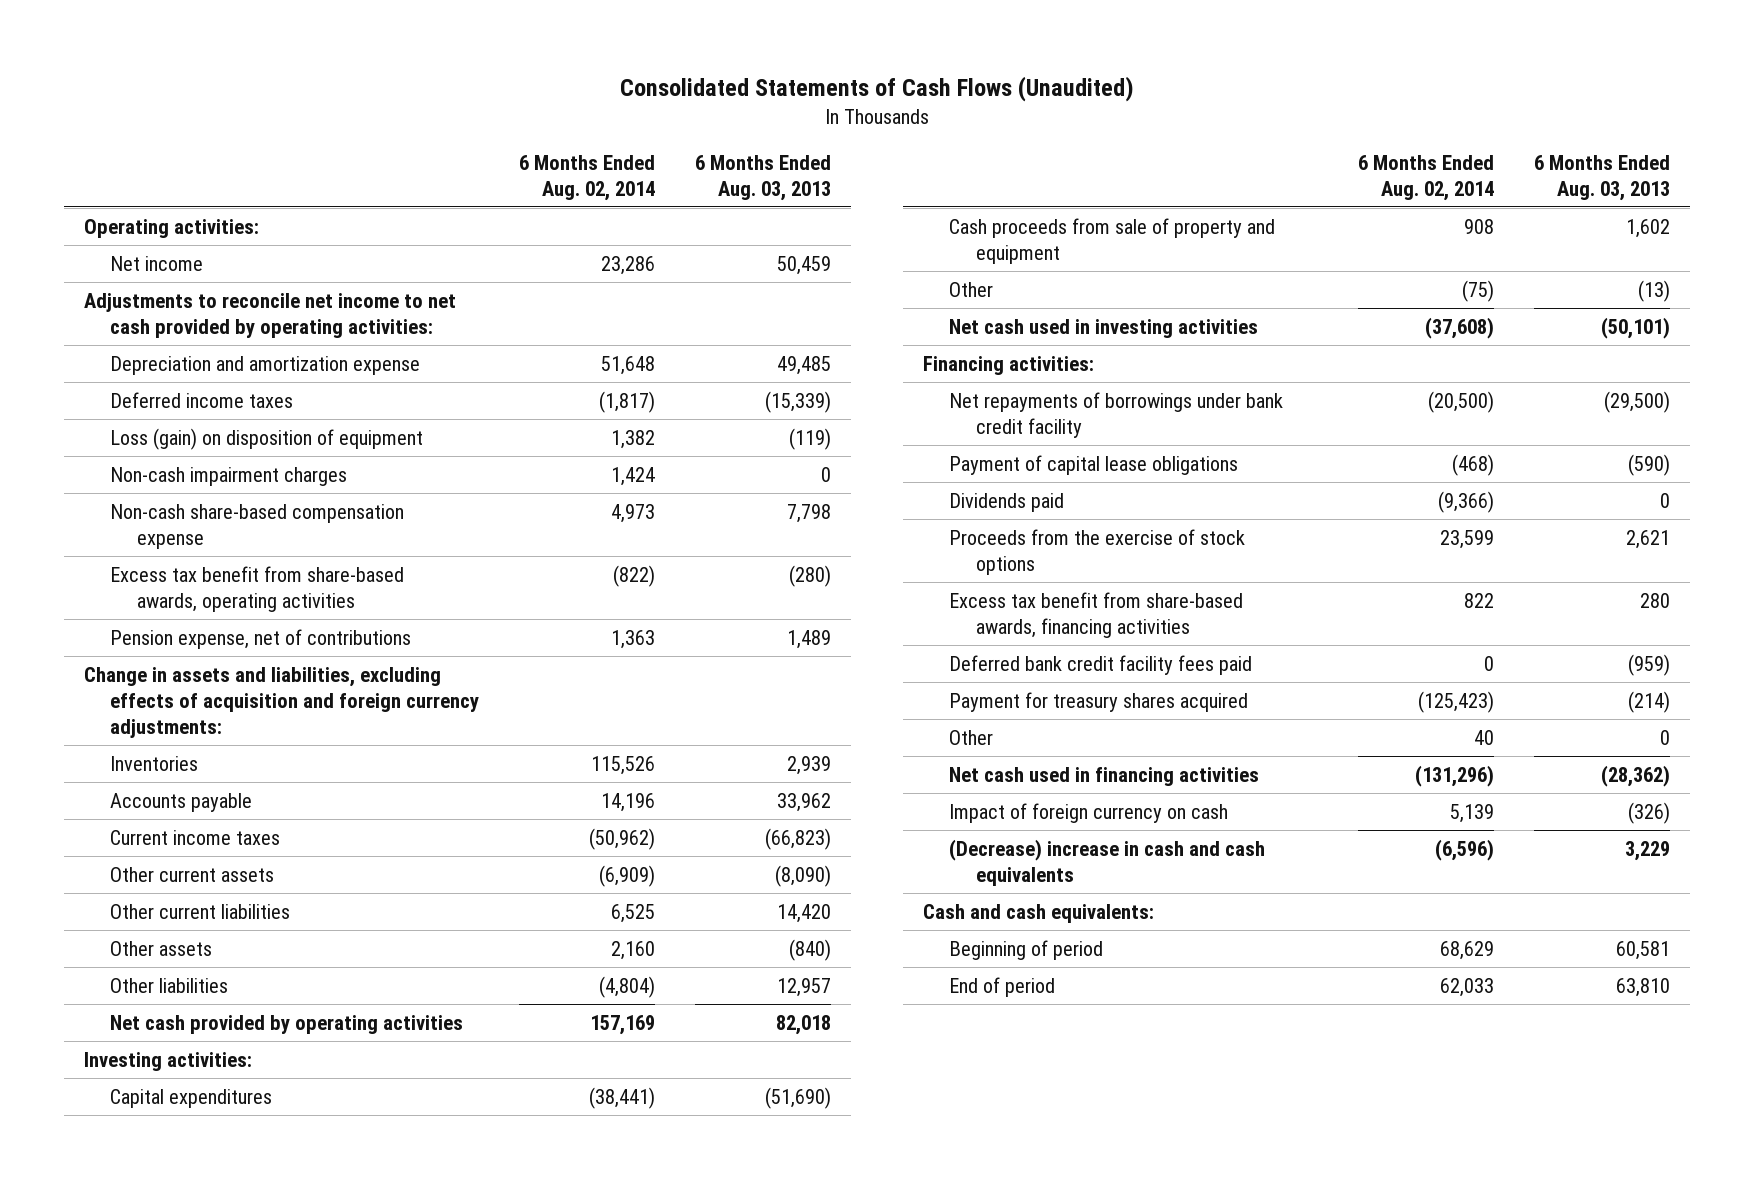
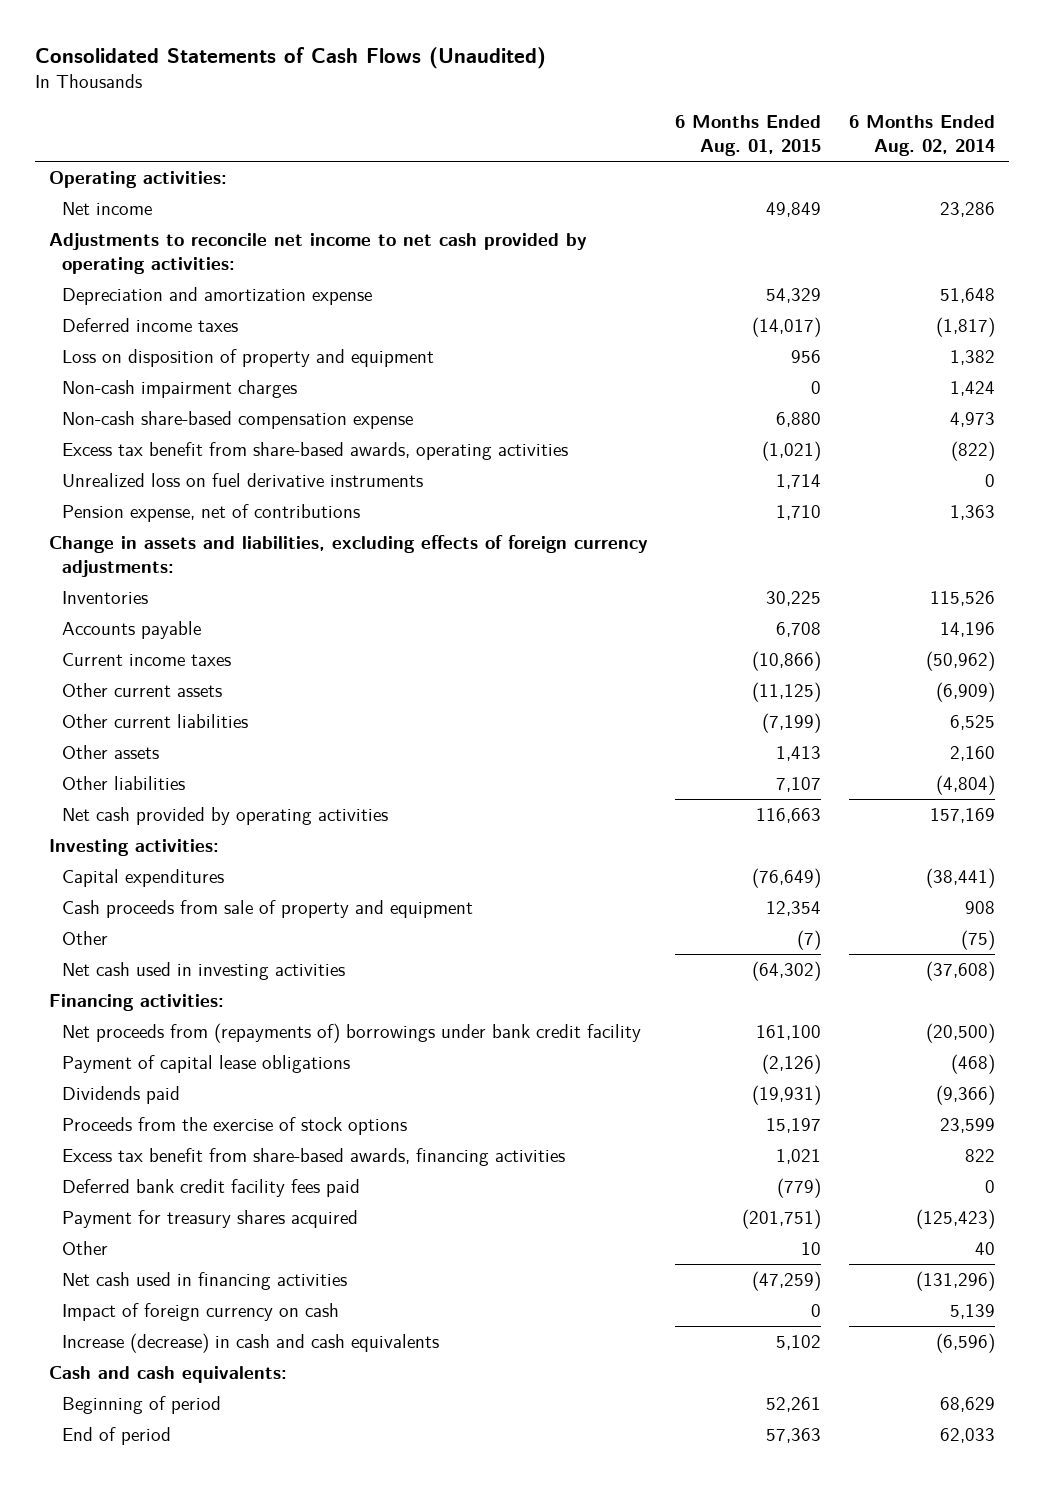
- | 6 Months Ended Aug. 02, 2014 | 6 Months Ended Aug. 03, 2013
+ | 6 Months Ended Aug. 01, 2015 | 6 Months Ended Aug. 02, 2014
- Loss (gain) on disposition of equipment | 1,382 | (119)
+ Loss on disposition of property and equipment | 956 | 1,382
+ Unrealized loss on fuel derivative instruments | 1,714 | 0
- Change in assets and liabilities, excluding effects of acquisition and foreign currency adjustments:
+ Change in assets and liabilities, excluding effects of foreign currency adjustments:
- Net repayments of borrowings under bank credit facility | (20,500) | (29,500)
+ Net proceeds from (repayments of) borrowings under bank credit facility | 161,100 | (20,500)
- (Decrease) increase in cash and cash equivalents | (6,596) | 3,229
+ Increase (decrease) in cash and cash equivalents | 5,102 | (6,596)

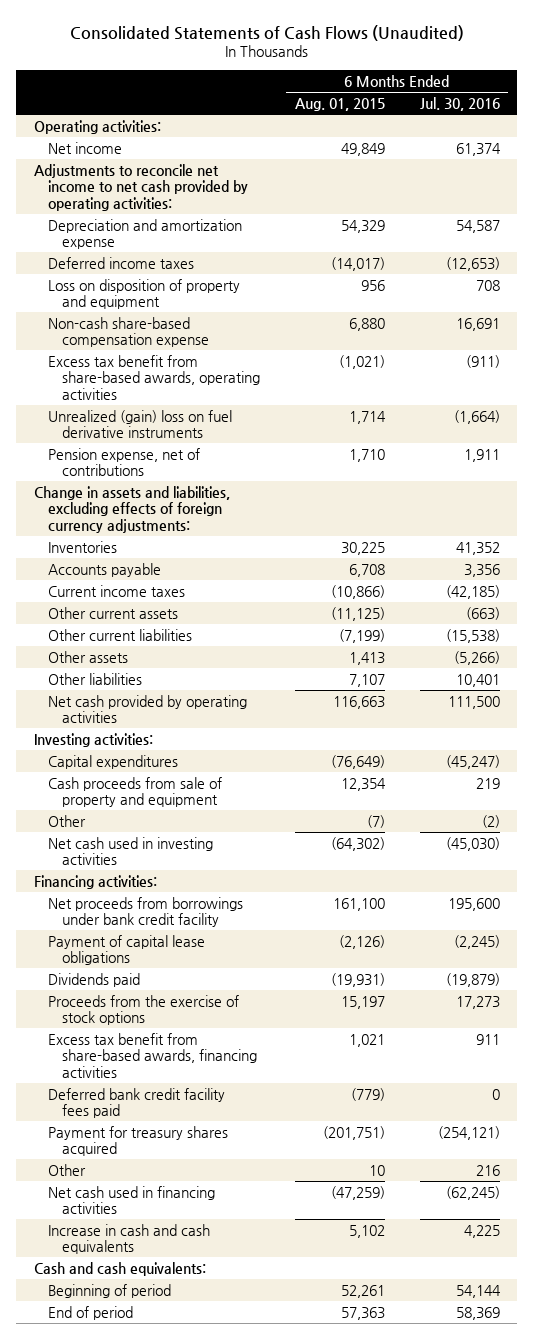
- | 6 Months Ended Aug. 01, 2015 | 6 Months Ended Aug. 02, 2014
+ | 6 Months Ended Aug. 01, 2015 | 6 Months Ended Jul. 30, 2016
- Non-cash impairment charges | 0 | 1,424
- Unrealized loss on fuel derivative instruments | 1,714 | 0
+ Unrealized (gain) loss on fuel derivative instruments | 1,714 | (1,664)
- Net proceeds from (repayments of) borrowings under bank credit facility | 161,100 | (20,500)
+ Net proceeds from borrowings under bank credit facility | 161,100 | 195,600
- Impact of foreign currency on cash | 0 | 5,139
- Increase (decrease) in cash and cash equivalents | 5,102 | (6,596)
+ Increase in cash and cash equivalents | 5,102 | 4,225

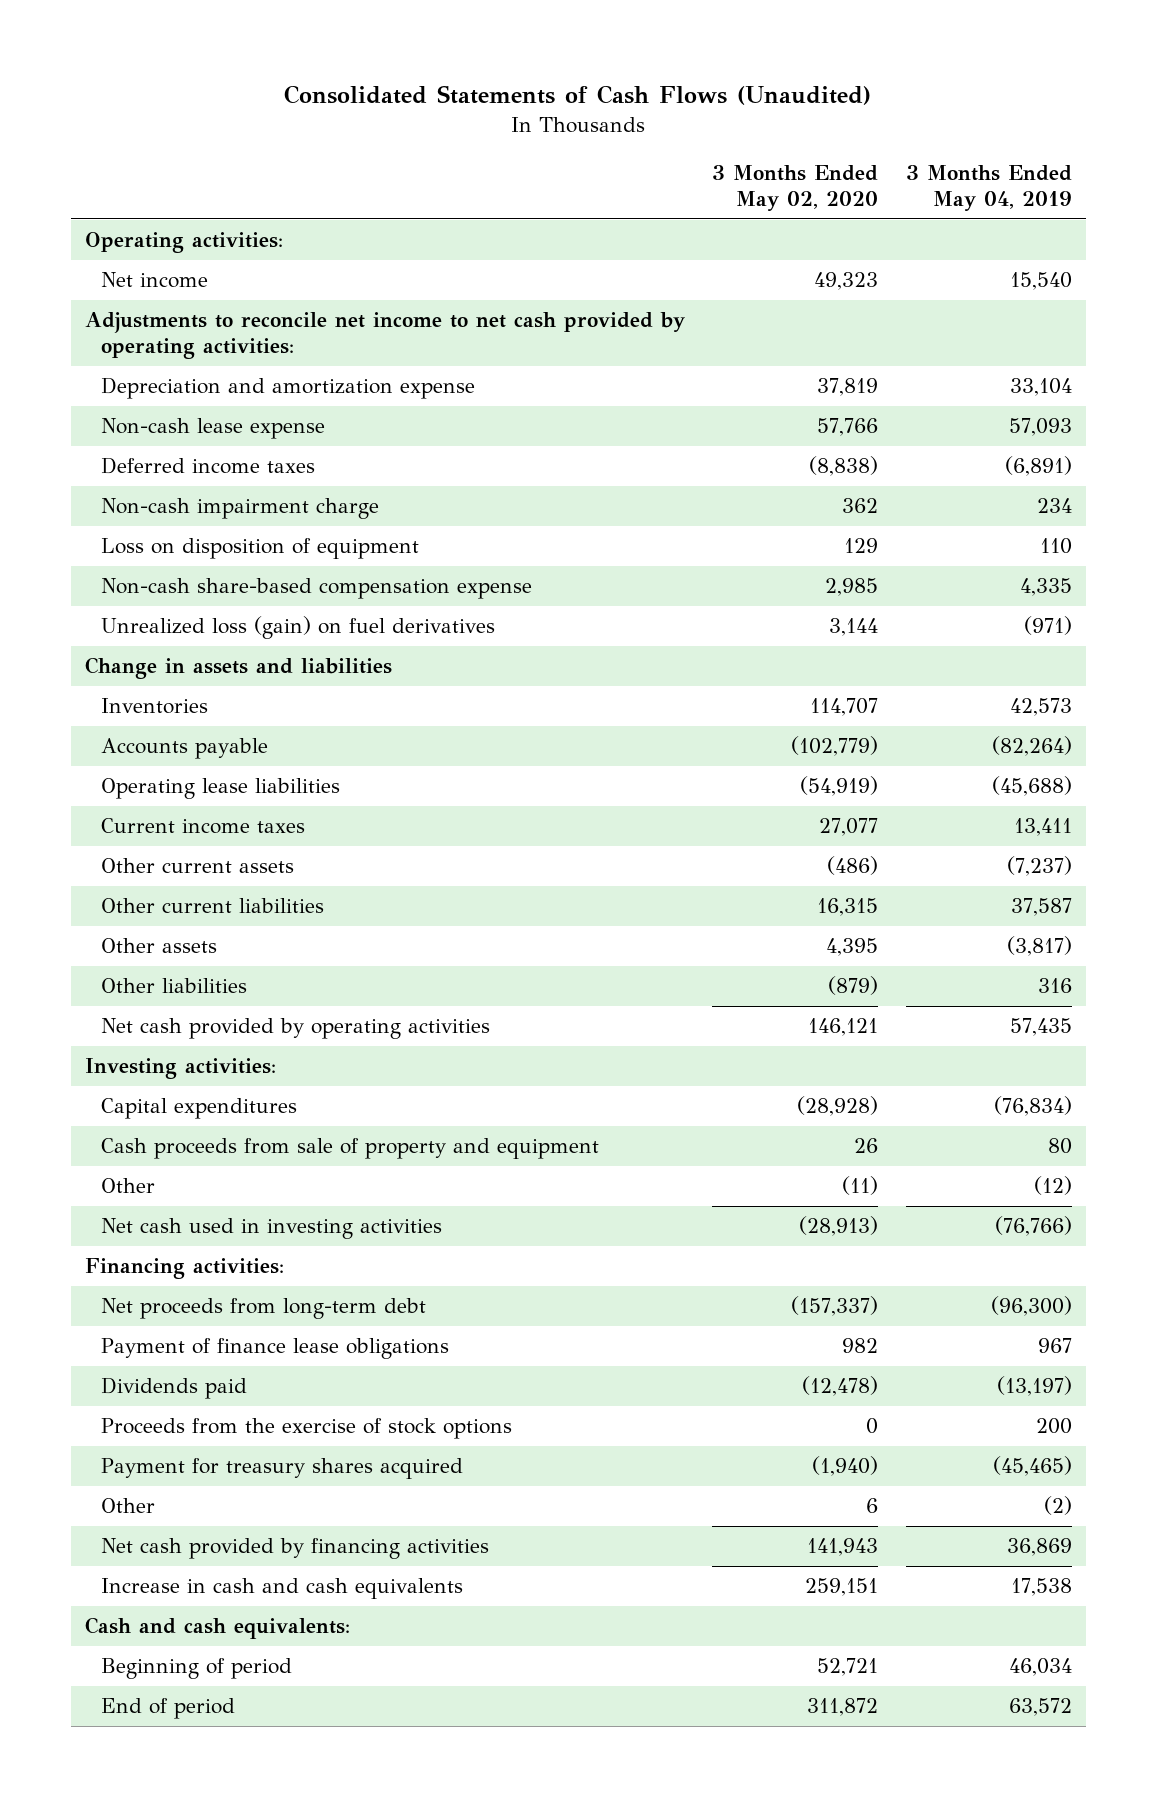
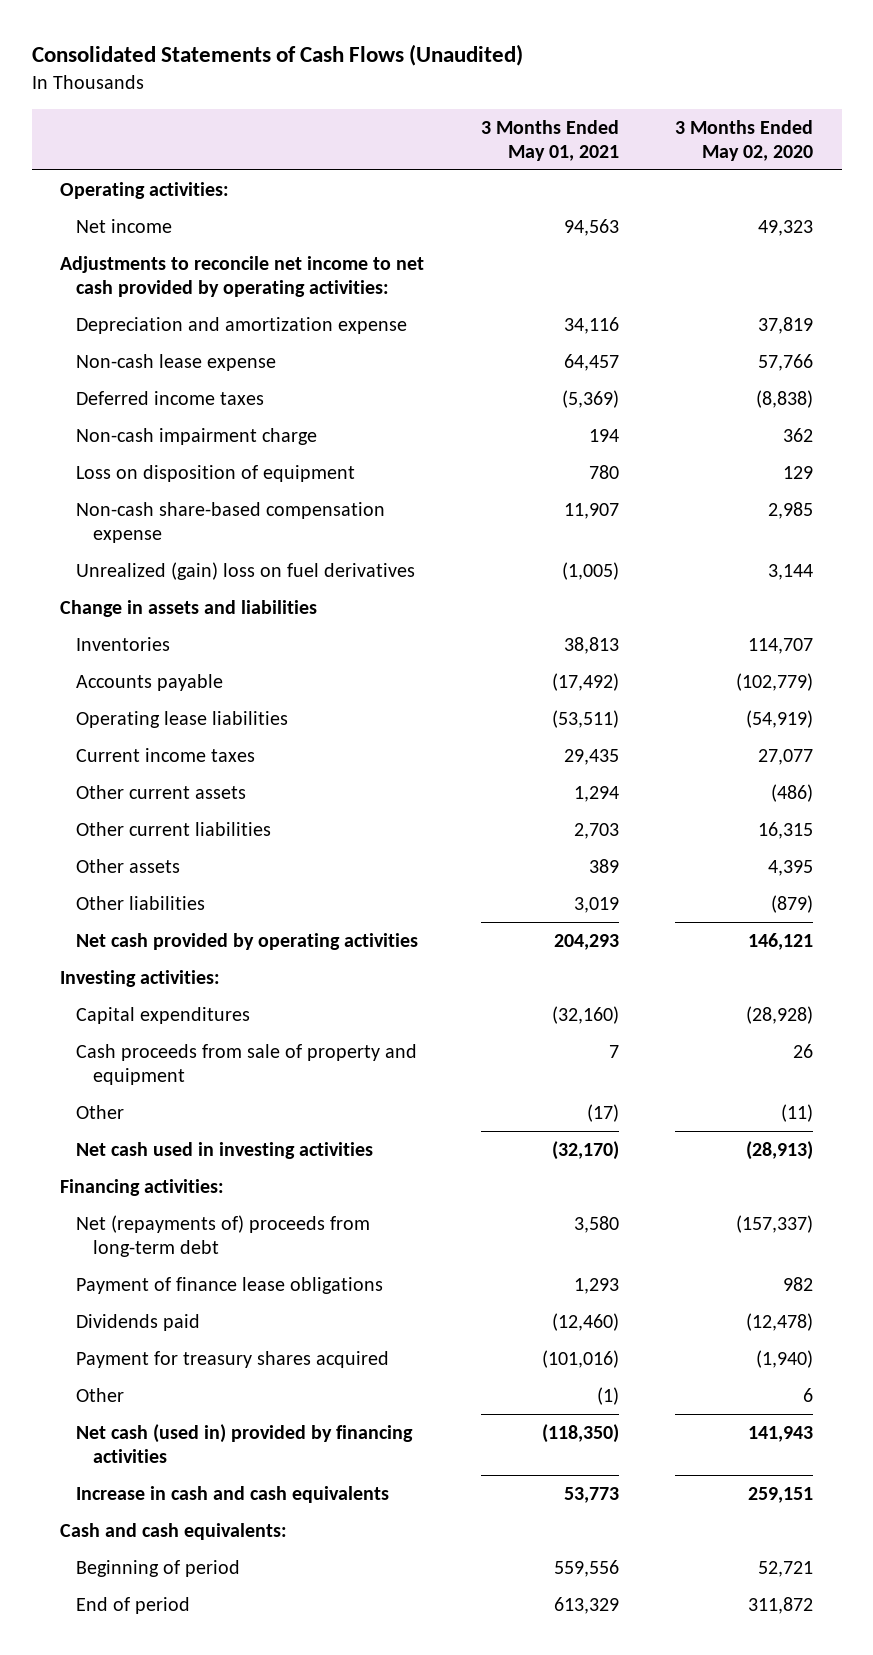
- | 3 Months Ended May 02, 2020 | 3 Months Ended May 04, 2019
+ | 3 Months Ended May 01, 2021 | 3 Months Ended May 02, 2020
- Unrealized loss (gain) on fuel derivatives | 3,144 | (971)
+ Unrealized (gain) loss on fuel derivatives | (1,005) | 3,144
- Net proceeds from long-term debt | (157,337) | (96,300)
+ Net (repayments of) proceeds from long-term debt | 3,580 | (157,337)
- Proceeds from the exercise of stock options | 0 | 200
- Net cash provided by financing activities | 141,943 | 36,869
+ Net cash (used in) provided by financing activities | (118,350) | 141,943

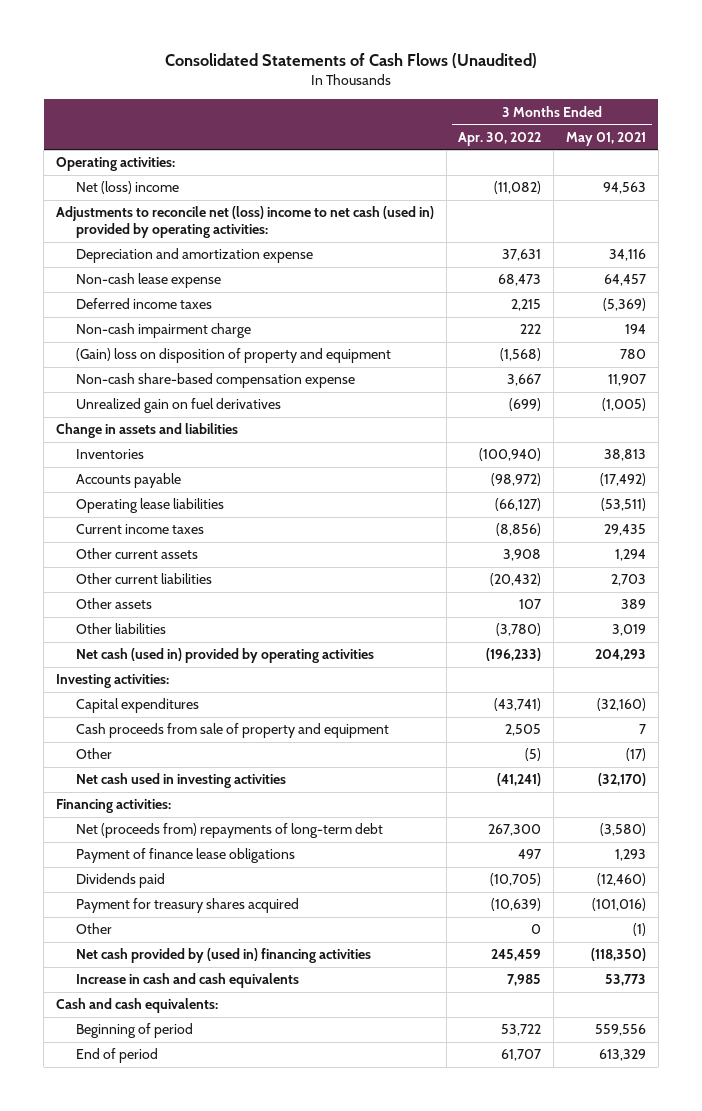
- | 3 Months Ended May 01, 2021 | 3 Months Ended May 02, 2020
+ | 3 Months Ended Apr. 30, 2022 | 3 Months Ended May 01, 2021
- Net income | 94,563 | 49,323
- Adjustments to reconcile net income to net cash provided by operating activities:
+ Net (loss) income | (11,082) | 94,563
+ Adjustments to reconcile net (loss) income to net cash (used in) provided by operating activities:
- Loss on disposition of equipment | 780 | 129
+ (Gain) loss on disposition of property and equipment | (1,568) | 780
- Unrealized (gain) loss on fuel derivatives | (1,005) | 3,144
+ Unrealized gain on fuel derivatives | (699) | (1,005)
- Net cash provided by operating activities | 204,293 | 146,121
+ Net cash (used in) provided by operating activities | (196,233) | 204,293
- Net (repayments of) proceeds from long-term debt | 3,580 | (157,337)
+ Net (proceeds from) repayments of long-term debt | 267,300 | (3,580)
- Net cash (used in) provided by financing activities | (118,350) | 141,943
+ Net cash provided by (used in) financing activities | 245,459 | (118,350)

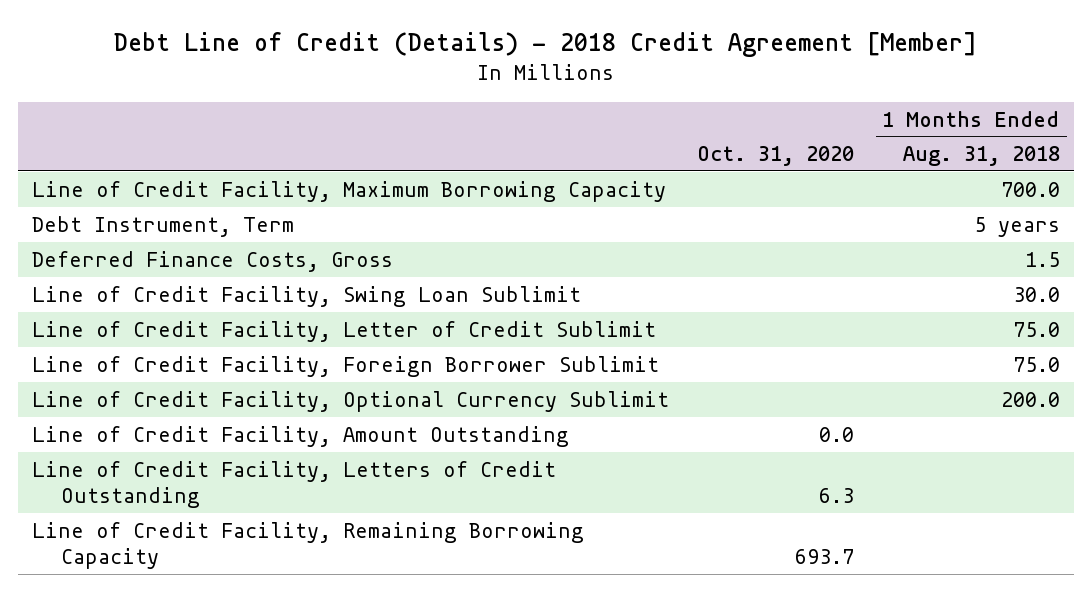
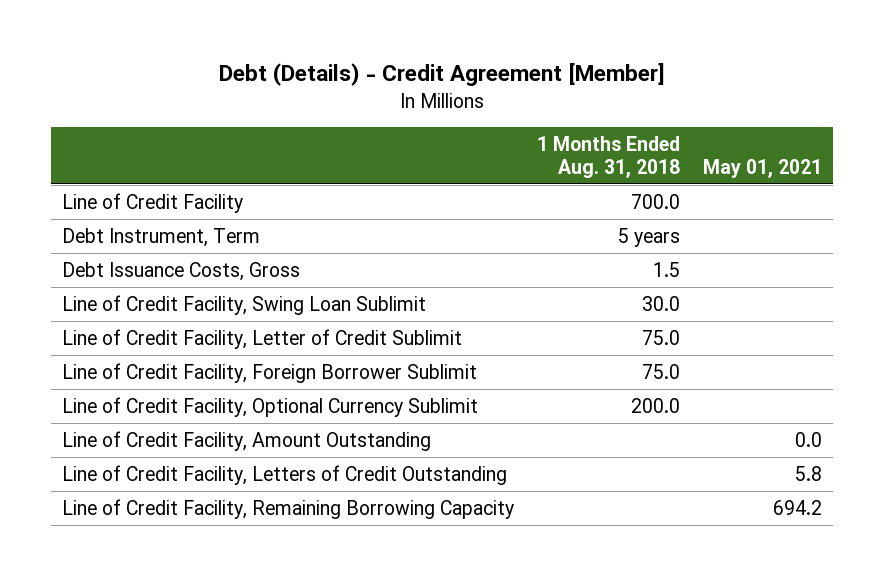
- Debt Line of Credit (Details) - 2018 Credit Agreement [Member]
+ Debt (Details) - Credit Agreement [Member]
- | Oct. 31, 2020 | 1 Months Ended Aug. 31, 2018
+ | 1 Months Ended Aug. 31, 2018 | May 01, 2021
- Line of Credit Facility, Maximum Borrowing Capacity | | 700.0
+ Line of Credit Facility | 700.0 |
- Deferred Finance Costs, Gross | | 1.5
+ Debt Issuance Costs, Gross | 1.5 |

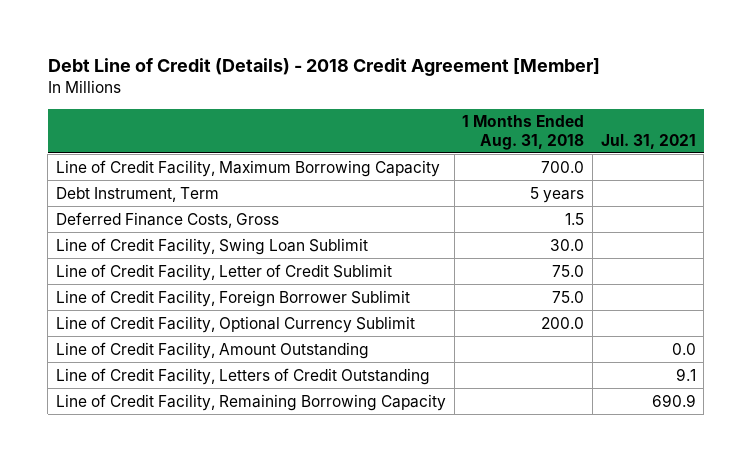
- Debt (Details) - Credit Agreement [Member]
+ Debt Line of Credit (Details) - 2018 Credit Agreement [Member]
- | 1 Months Ended Aug. 31, 2018 | May 01, 2021
+ | 1 Months Ended Aug. 31, 2018 | Jul. 31, 2021
- Line of Credit Facility | 700.0 |
+ Line of Credit Facility, Maximum Borrowing Capacity | 700.0 |
- Debt Issuance Costs, Gross | 1.5 |
+ Deferred Finance Costs, Gross | 1.5 |

